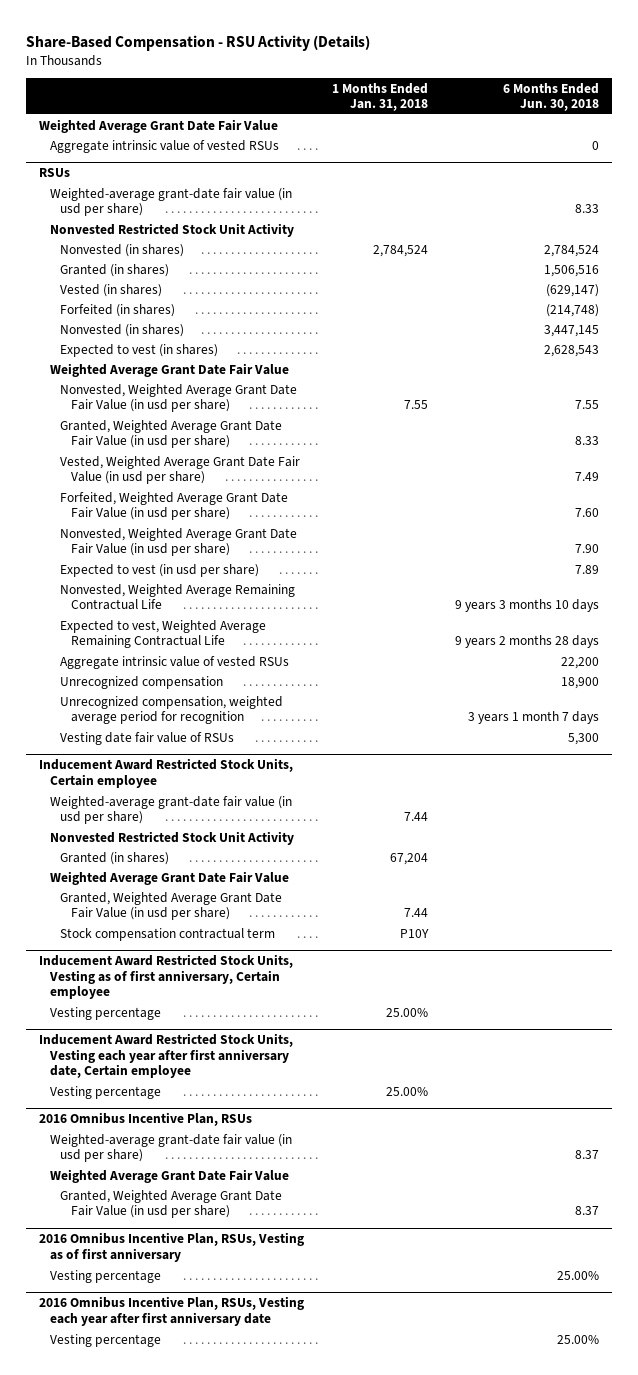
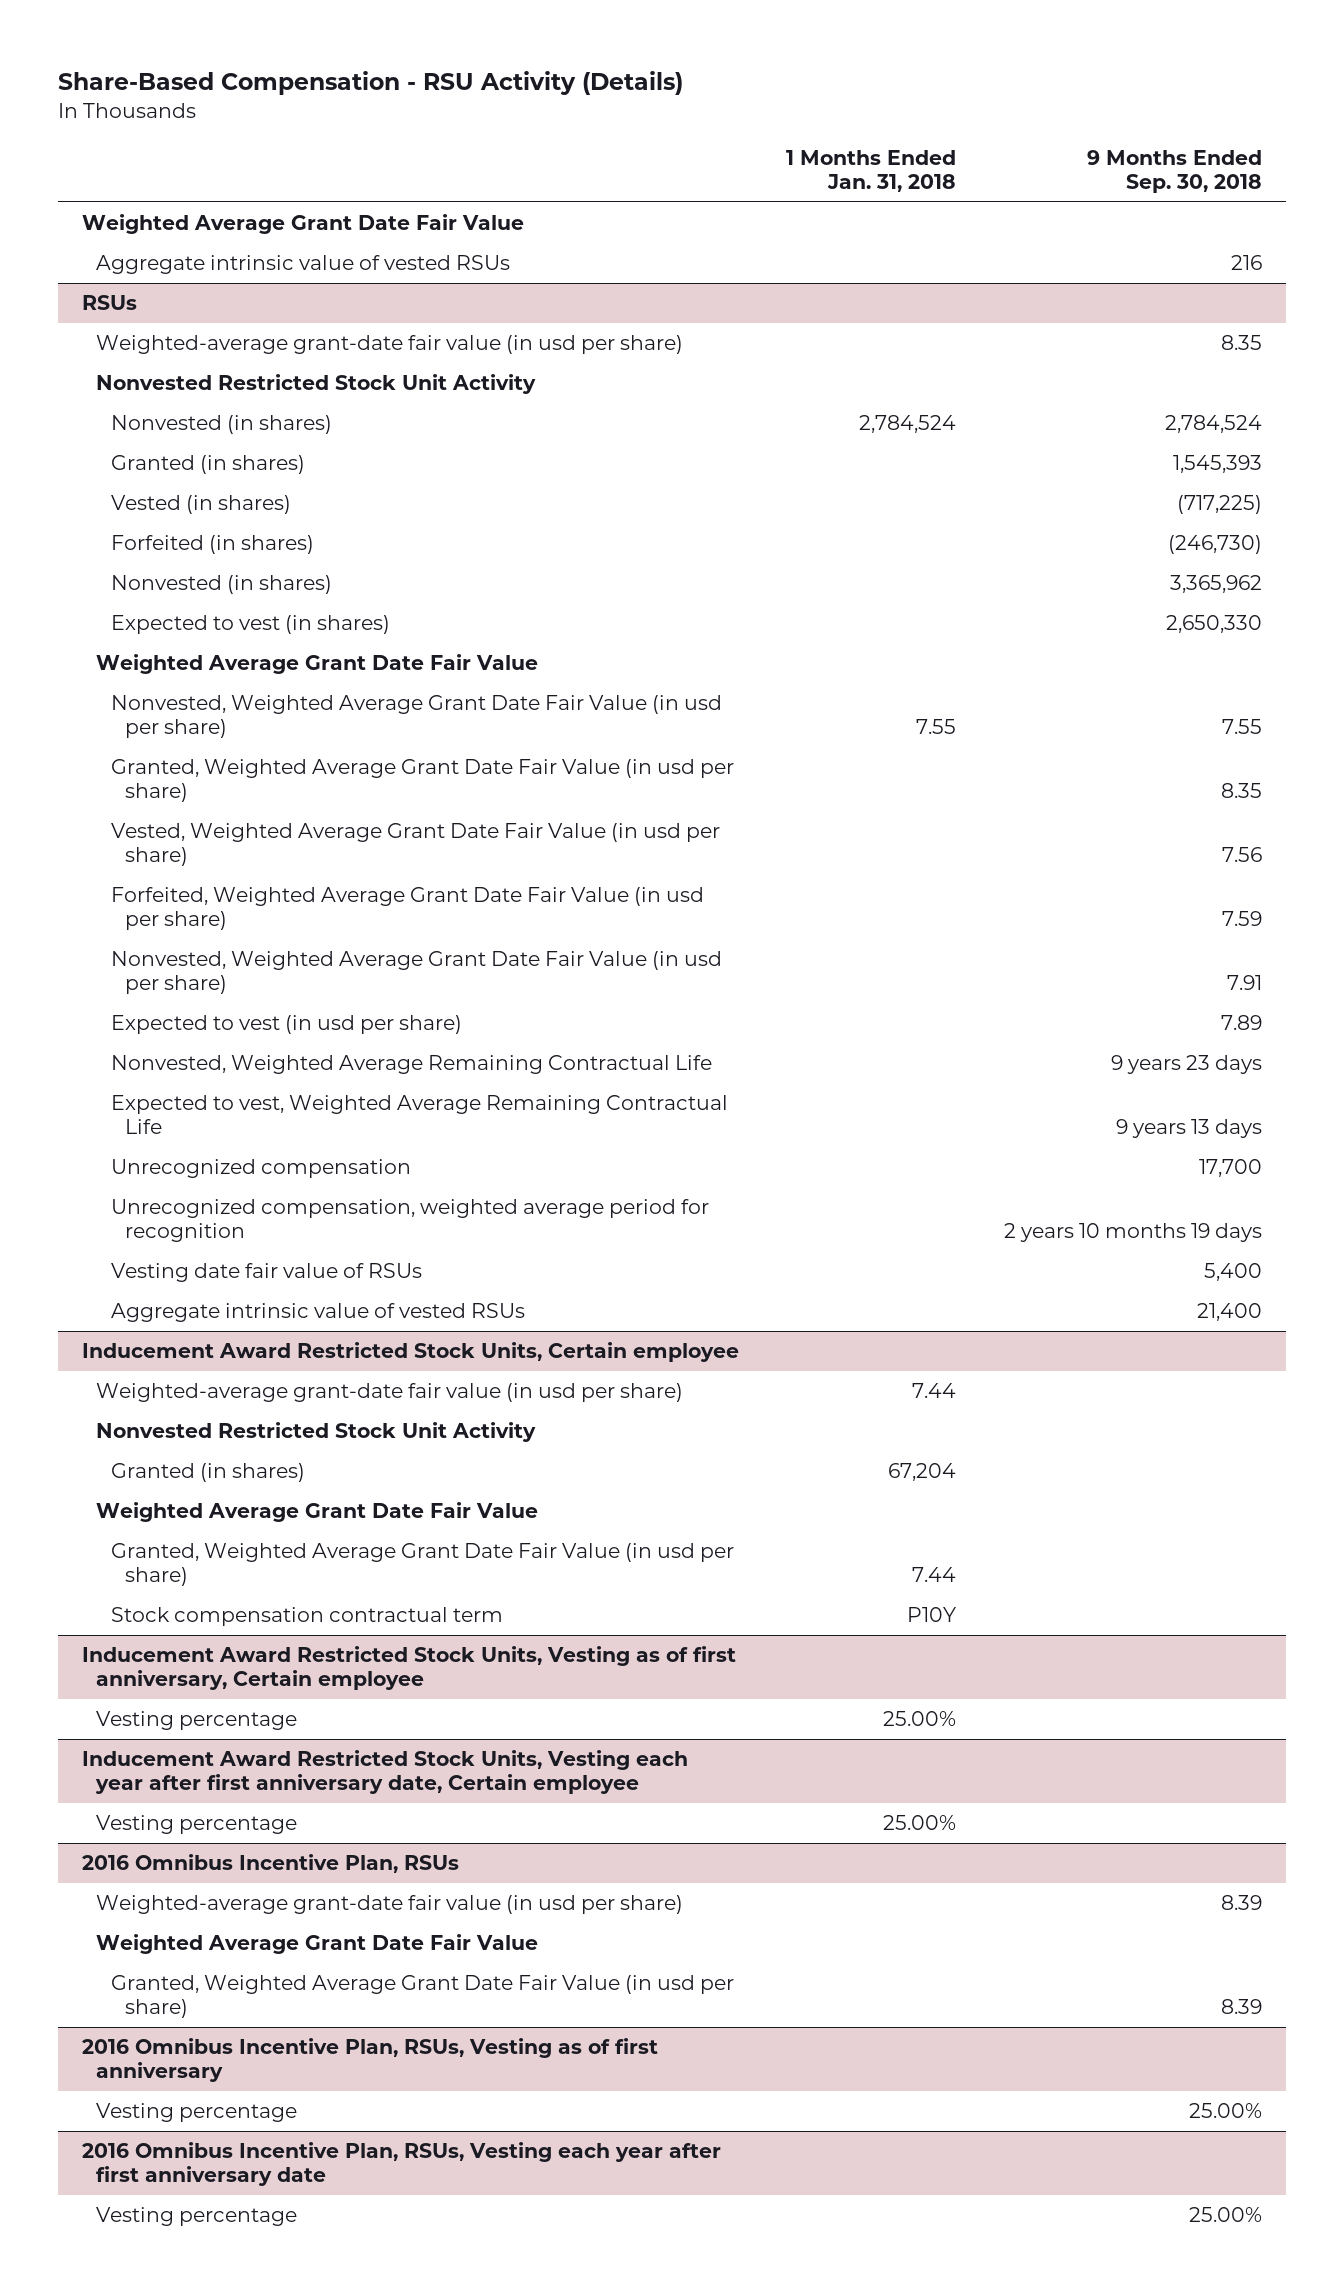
- | 1 Months Ended Jan. 31, 2018 | 6 Months Ended Jun. 30, 2018
+ | 1 Months Ended Jan. 31, 2018 | 9 Months Ended Sep. 30, 2018
@ RSUs
moved down: Aggregate intrinsic value of vested RSUs | | 21,400

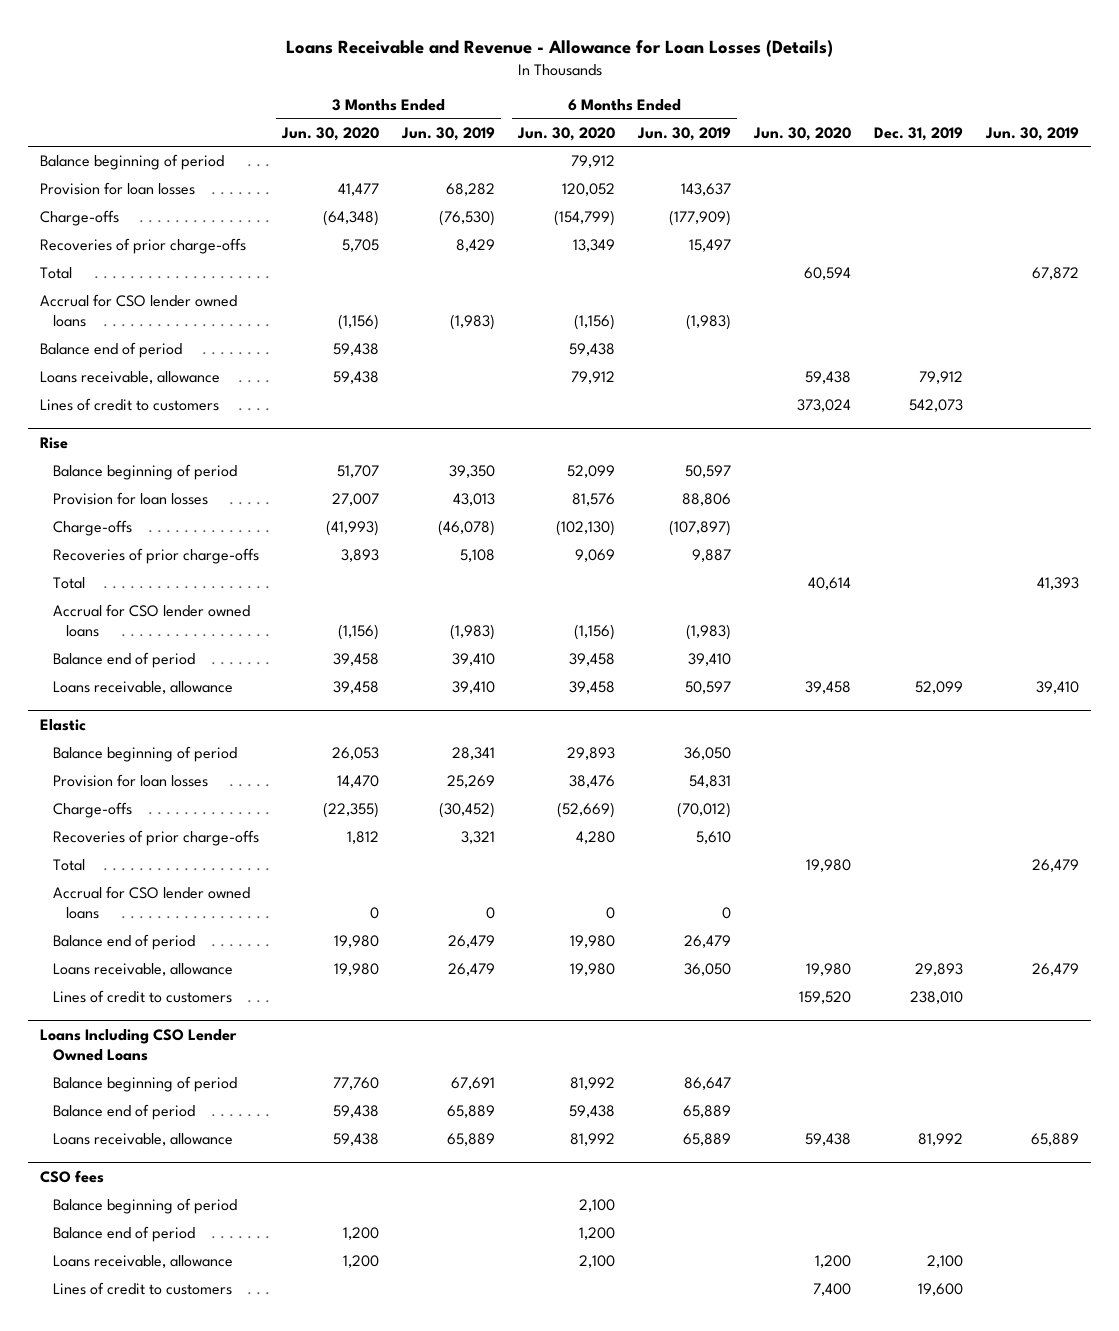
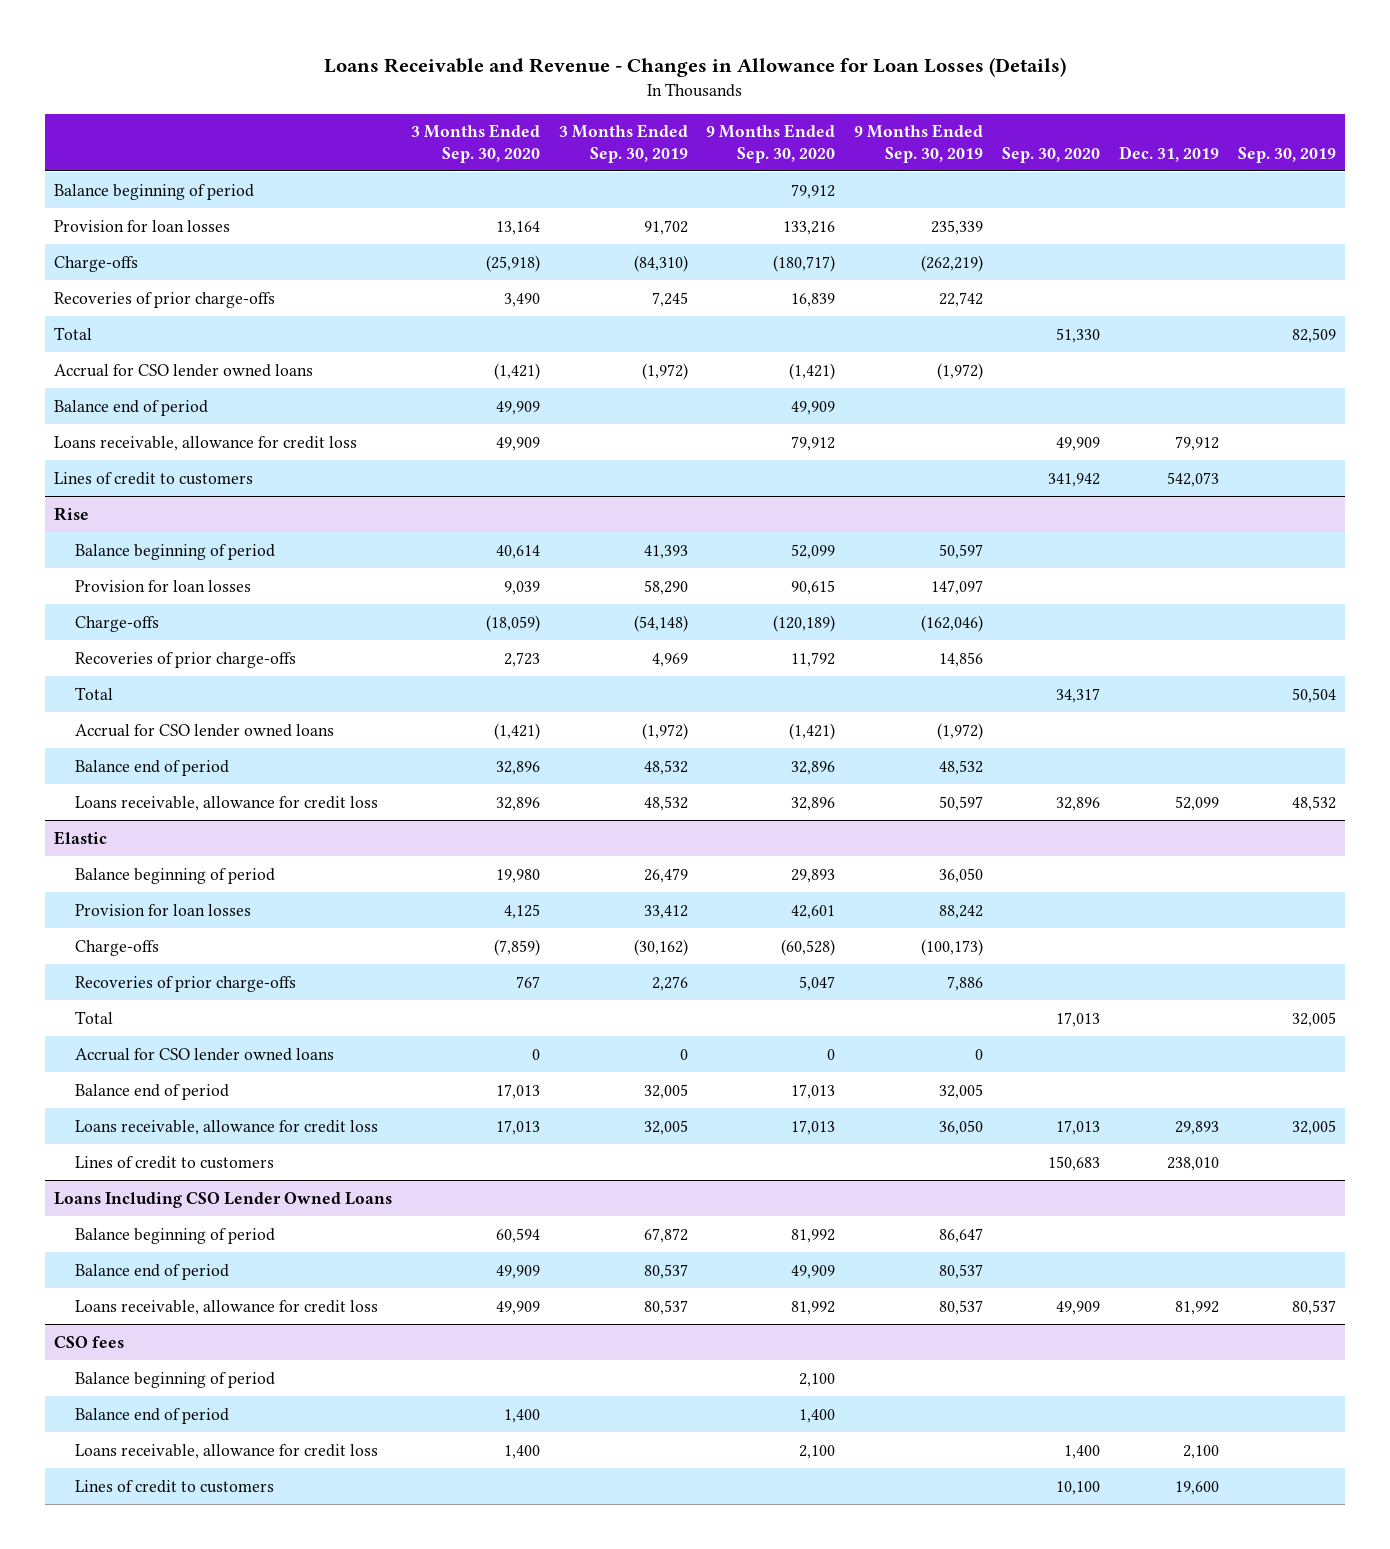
- Loans Receivable and Revenue - Allowance for Loan Losses (Details)
+ Loans Receivable and Revenue - Changes in Allowance for Loan Losses (Details)
- | 3 Months Ended Jun. 30, 2020 | 3 Months Ended Jun. 30, 2019 | 6 Months Ended Jun. 30, 2020 | 6 Months Ended Jun. 30, 2019 | Jun. 30, 2020 | Dec. 31, 2019 | Jun. 30, 2019
+ | 3 Months Ended Sep. 30, 2020 | 3 Months Ended Sep. 30, 2019 | 9 Months Ended Sep. 30, 2020 | 9 Months Ended Sep. 30, 2019 | Sep. 30, 2020 | Dec. 31, 2019 | Sep. 30, 2019
- Loans receivable, allowance | 59,438 | | 79,912 | | 59,438 | 79,912 |
+ Loans receivable, allowance for credit loss | 49,909 | | 79,912 | | 49,909 | 79,912 |
@ Rise
- Loans receivable, allowance | 39,458 | 39,410 | 39,458 | 50,597 | 39,458 | 52,099 | 39,410
+ Loans receivable, allowance for credit loss | 32,896 | 48,532 | 32,896 | 50,597 | 32,896 | 52,099 | 48,532
@ Elastic
- Loans receivable, allowance | 19,980 | 26,479 | 19,980 | 36,050 | 19,980 | 29,893 | 26,479
+ Loans receivable, allowance for credit loss | 17,013 | 32,005 | 17,013 | 36,050 | 17,013 | 29,893 | 32,005
@ Loans Including CSO Lender Owned Loans
- Loans receivable, allowance | 59,438 | 65,889 | 81,992 | 65,889 | 59,438 | 81,992 | 65,889
+ Loans receivable, allowance for credit loss | 49,909 | 80,537 | 81,992 | 80,537 | 49,909 | 81,992 | 80,537
@ CSO fees
- Loans receivable, allowance | 1,200 | | 2,100 | | 1,200 | 2,100 |
+ Loans receivable, allowance for credit loss | 1,400 | | 2,100 | | 1,400 | 2,100 |

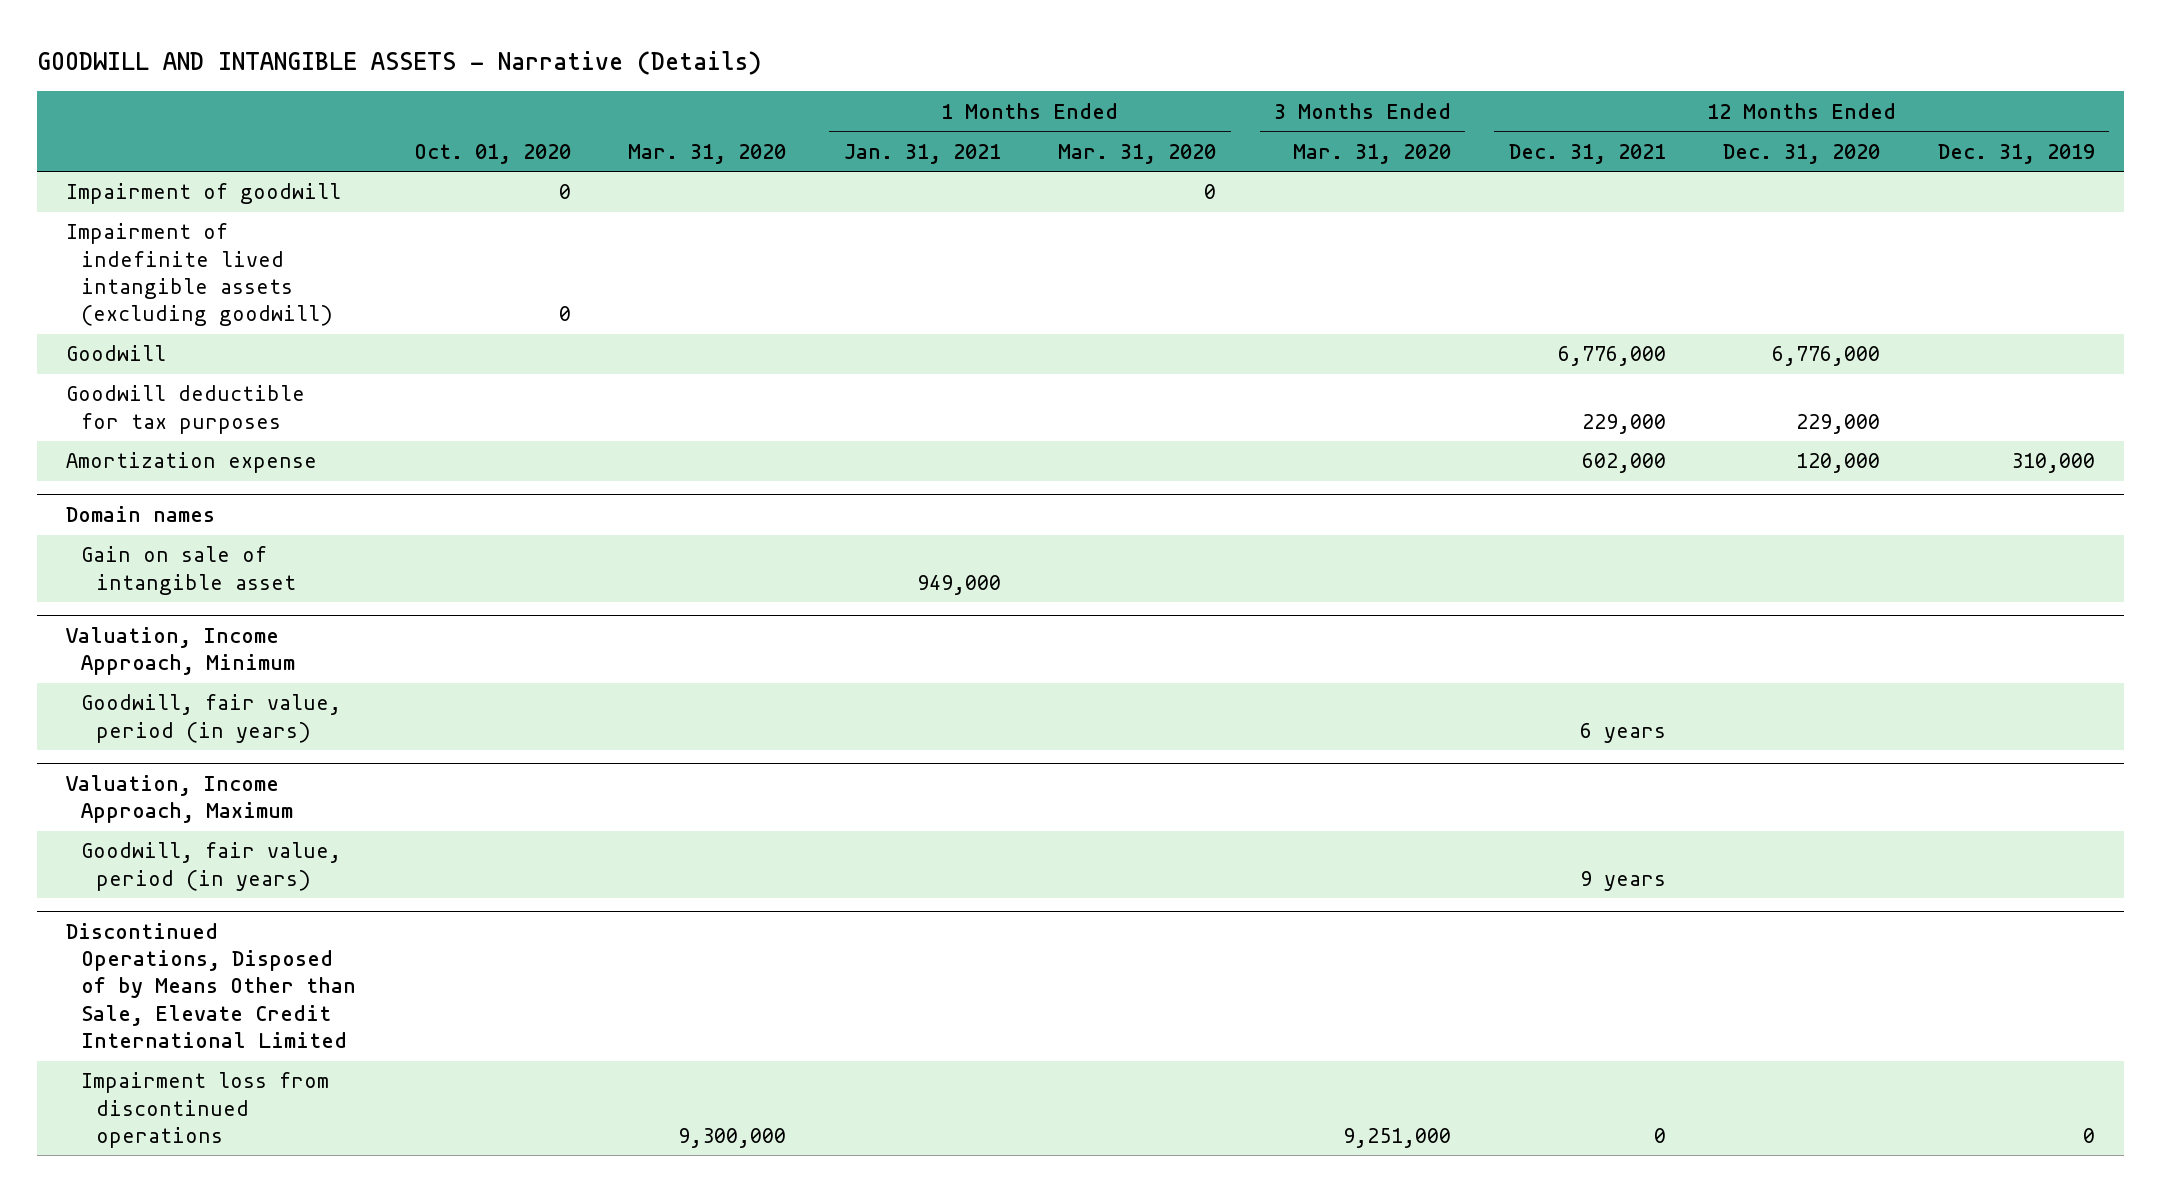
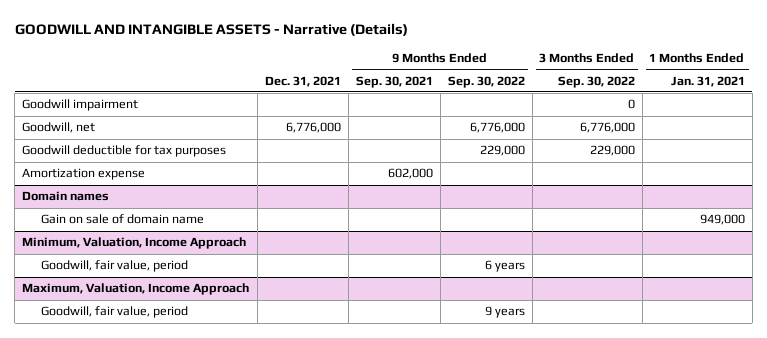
- | Oct. 01, 2020 | Mar. 31, 2020 | 1 Months Ended Jan. 31, 2021 | 1 Months Ended Mar. 31, 2020 | 3 Months Ended Mar. 31, 2020 | 12 Months Ended Dec. 31, 2021 | 12 Months Ended Dec. 31, 2020 | 12 Months Ended Dec. 31, 2019
+ | Dec. 31, 2021 | 9 Months Ended Sep. 30, 2021 | 9 Months Ended Sep. 30, 2022 | 3 Months Ended Sep. 30, 2022 | 1 Months Ended Jan. 31, 2021
- Impairment of goodwill | 0 | | | 0 | | | |
- Impairment of indefinite lived intangible assets (excluding goodwill) | 0 | | | | | | |
- Goodwill | | | | | | 6,776,000 | 6,776,000 |
+ Goodwill impairment | | | | 0 |
+ Goodwill, net | 6,776,000 | | 6,776,000 | 6,776,000 |
@ Domain names
- Gain on sale of intangible asset | | | 949,000 | | | | |
- Valuation, Income Approach, Minimum
- Goodwill, fair value, period (in years) | | | | | | 6 years | |
- Valuation, Income Approach, Maximum
- Goodwill, fair value, period (in years) | | | | | | 9 years | |
- Discontinued Operations, Disposed of by Means Other than Sale, Elevate Credit International Limited
- Impairment loss from discontinued operations | | 9,300,000 | | | 9,251,000 | 0 | | 0
@ Domain names
+ Gain on sale of domain name | | | | | 949,000
+ Minimum, Valuation, Income Approach
+ Goodwill, fair value, period | | | 6 years | |
+ Maximum, Valuation, Income Approach
+ Goodwill, fair value, period | | | 9 years | |

